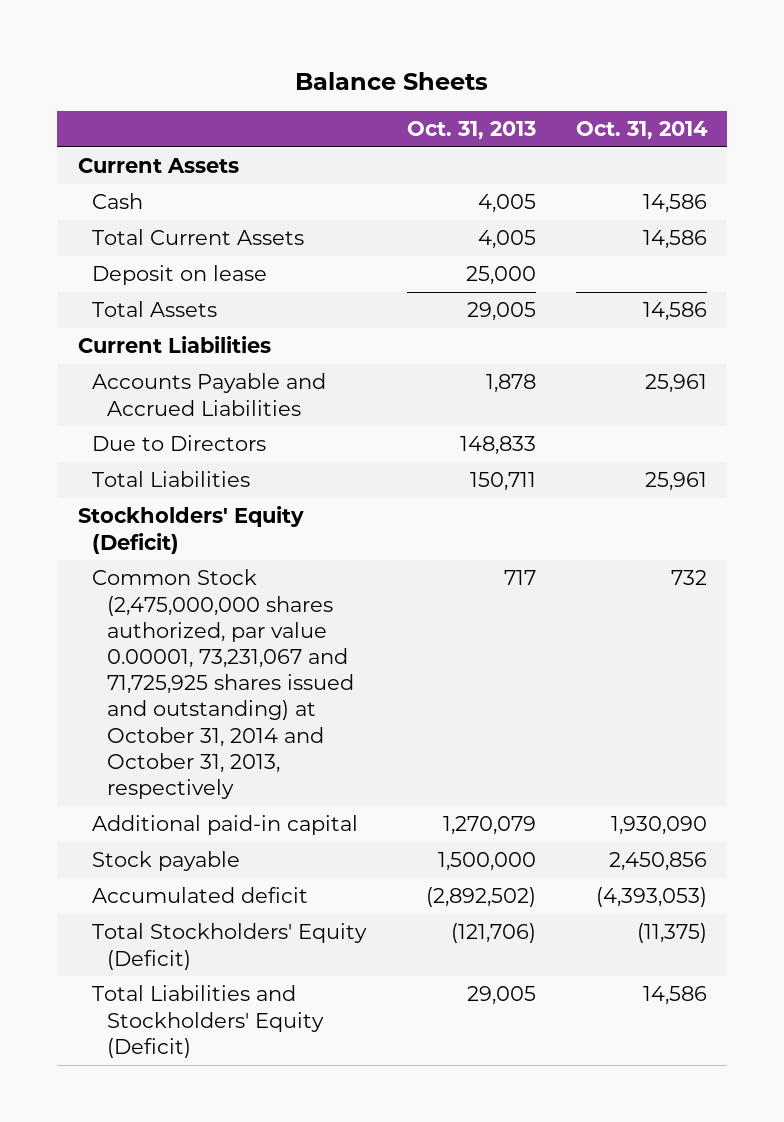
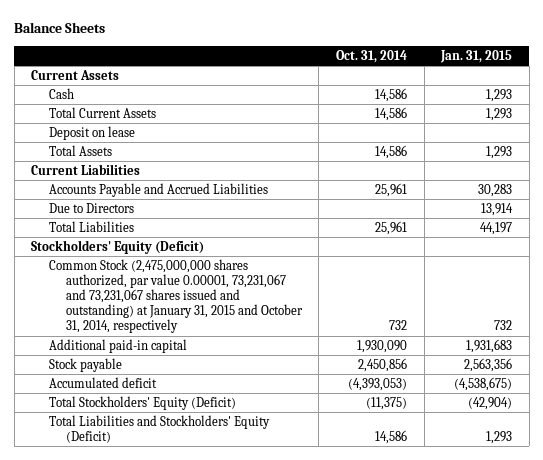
- | Oct. 31, 2013 | Oct. 31, 2014
+ | Oct. 31, 2014 | Jan. 31, 2015
- Common Stock (2,475,000,000 shares authorized, par value 0.00001, 73,231,067 and 71,725,925 shares issued and outstanding) at October 31, 2014 and October 31, 2013, respectively | 717 | 732
+ Common Stock (2,475,000,000 shares authorized, par value 0.00001, 73,231,067 and 73,231,067 shares issued and outstanding) at January 31, 2015 and October 31, 2014, respectively | 732 | 732

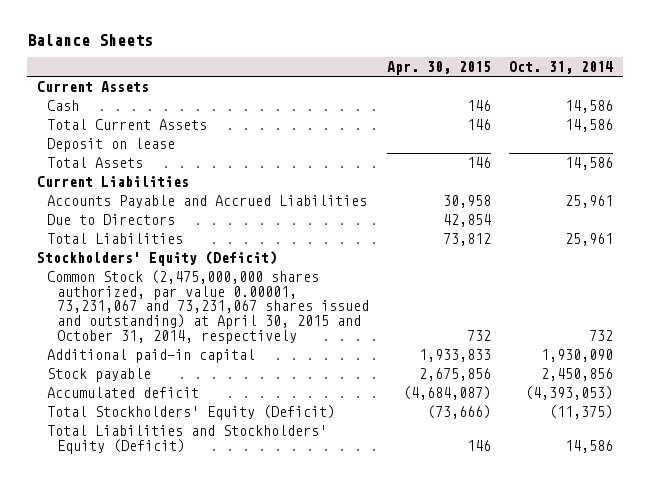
- | Oct. 31, 2014 | Jan. 31, 2015
+ | Apr. 30, 2015 | Oct. 31, 2014
- Common Stock (2,475,000,000 shares authorized, par value 0.00001, 73,231,067 and 73,231,067 shares issued and outstanding) at January 31, 2015 and October 31, 2014, respectively | 732 | 732
+ Common Stock (2,475,000,000 shares authorized, par value 0.00001, 73,231,067 and 73,231,067 shares issued and outstanding) at April 30, 2015 and October 31, 2014, respectively | 732 | 732

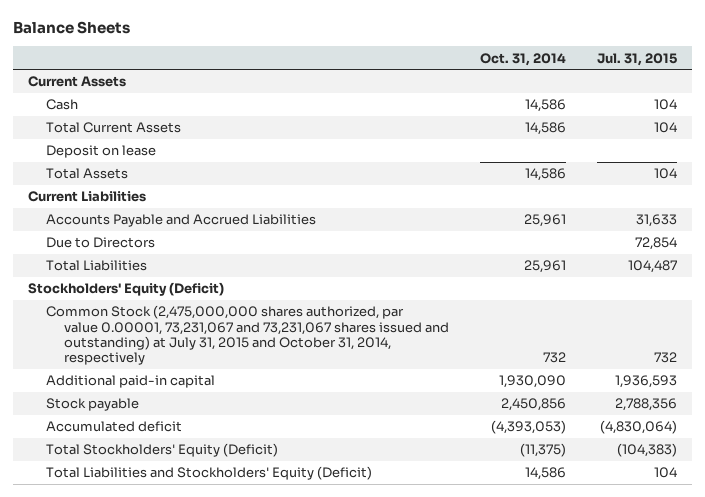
- | Apr. 30, 2015 | Oct. 31, 2014
+ | Oct. 31, 2014 | Jul. 31, 2015
- Common Stock (2,475,000,000 shares authorized, par value 0.00001, 73,231,067 and 73,231,067 shares issued and outstanding) at April 30, 2015 and October 31, 2014, respectively | 732 | 732
+ Common Stock (2,475,000,000 shares authorized, par value 0.00001, 73,231,067 and 73,231,067 shares issued and outstanding) at July 31, 2015 and October 31, 2014, respectively | 732 | 732

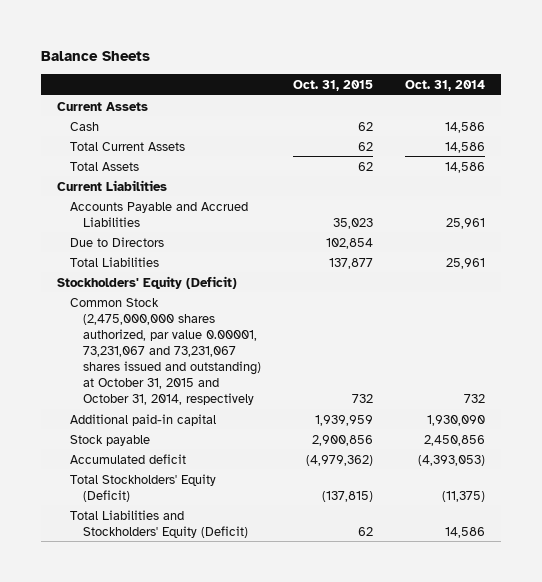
- | Oct. 31, 2014 | Jul. 31, 2015
+ | Oct. 31, 2015 | Oct. 31, 2014
- Deposit on lease
- Common Stock (2,475,000,000 shares authorized, par value 0.00001, 73,231,067 and 73,231,067 shares issued and outstanding) at July 31, 2015 and October 31, 2014, respectively | 732 | 732
+ Common Stock (2,475,000,000 shares authorized, par value 0.00001, 73,231,067 and 73,231,067 shares issued and outstanding) at October 31, 2015 and October 31, 2014, respectively | 732 | 732

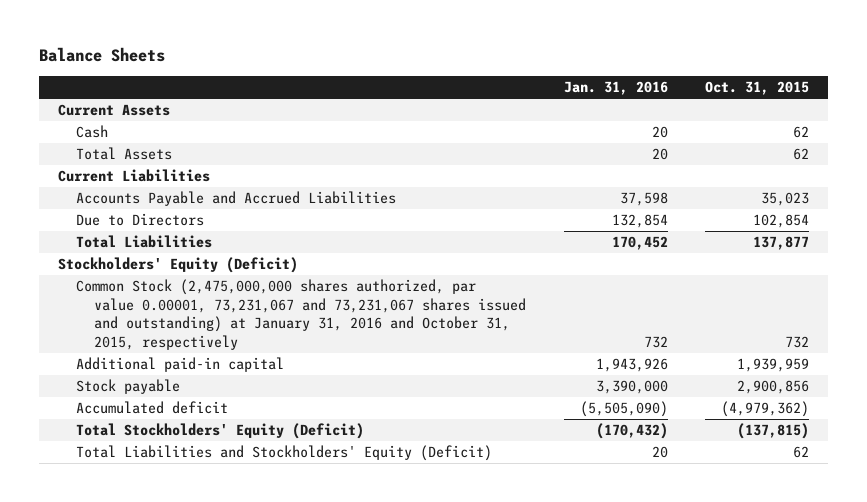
- | Oct. 31, 2015 | Oct. 31, 2014
+ | Jan. 31, 2016 | Oct. 31, 2015
- Total Current Assets | 62 | 14,586
- Common Stock (2,475,000,000 shares authorized, par value 0.00001, 73,231,067 and 73,231,067 shares issued and outstanding) at October 31, 2015 and October 31, 2014, respectively | 732 | 732
+ Common Stock (2,475,000,000 shares authorized, par value 0.00001, 73,231,067 and 73,231,067 shares issued and outstanding) at January 31, 2016 and October 31, 2015, respectively | 732 | 732

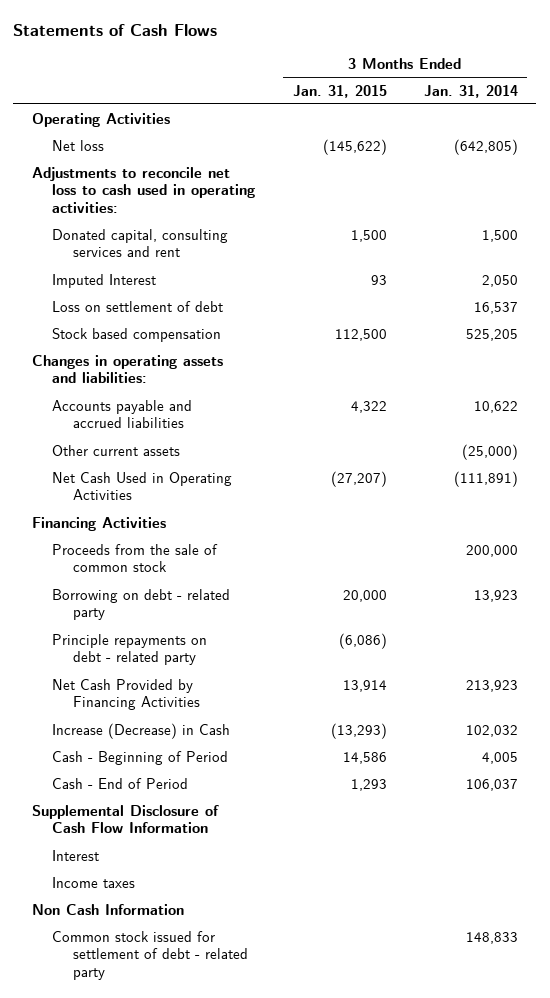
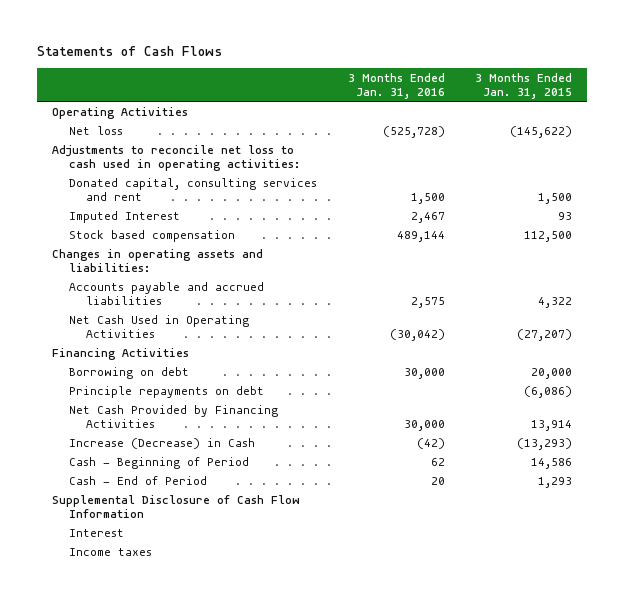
- | 3 Months Ended Jan. 31, 2015 | 3 Months Ended Jan. 31, 2014
+ | 3 Months Ended Jan. 31, 2016 | 3 Months Ended Jan. 31, 2015
- Loss on settlement of debt | | 16,537
- Other current assets | | (25,000)
- Proceeds from the sale of common stock | | 200,000
- Borrowing on debt - related party | 20,000 | 13,923
- Principle repayments on debt - related party | (6,086) |
+ Borrowing on debt | 30,000 | 20,000
+ Principle repayments on debt | | (6,086)
- Non Cash Information
- Common stock issued for settlement of debt - related party | | 148,833

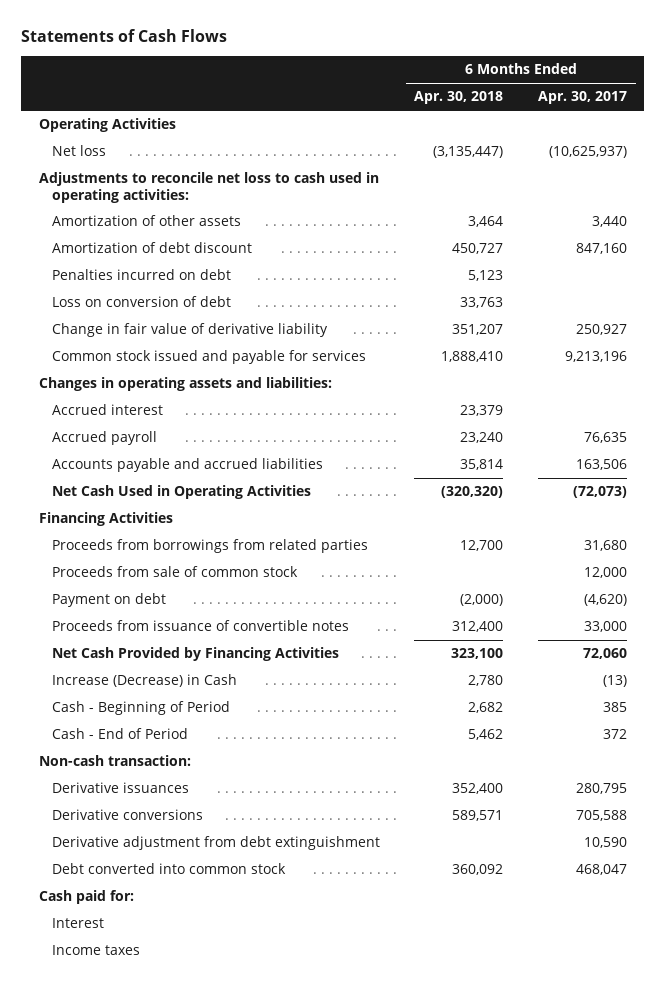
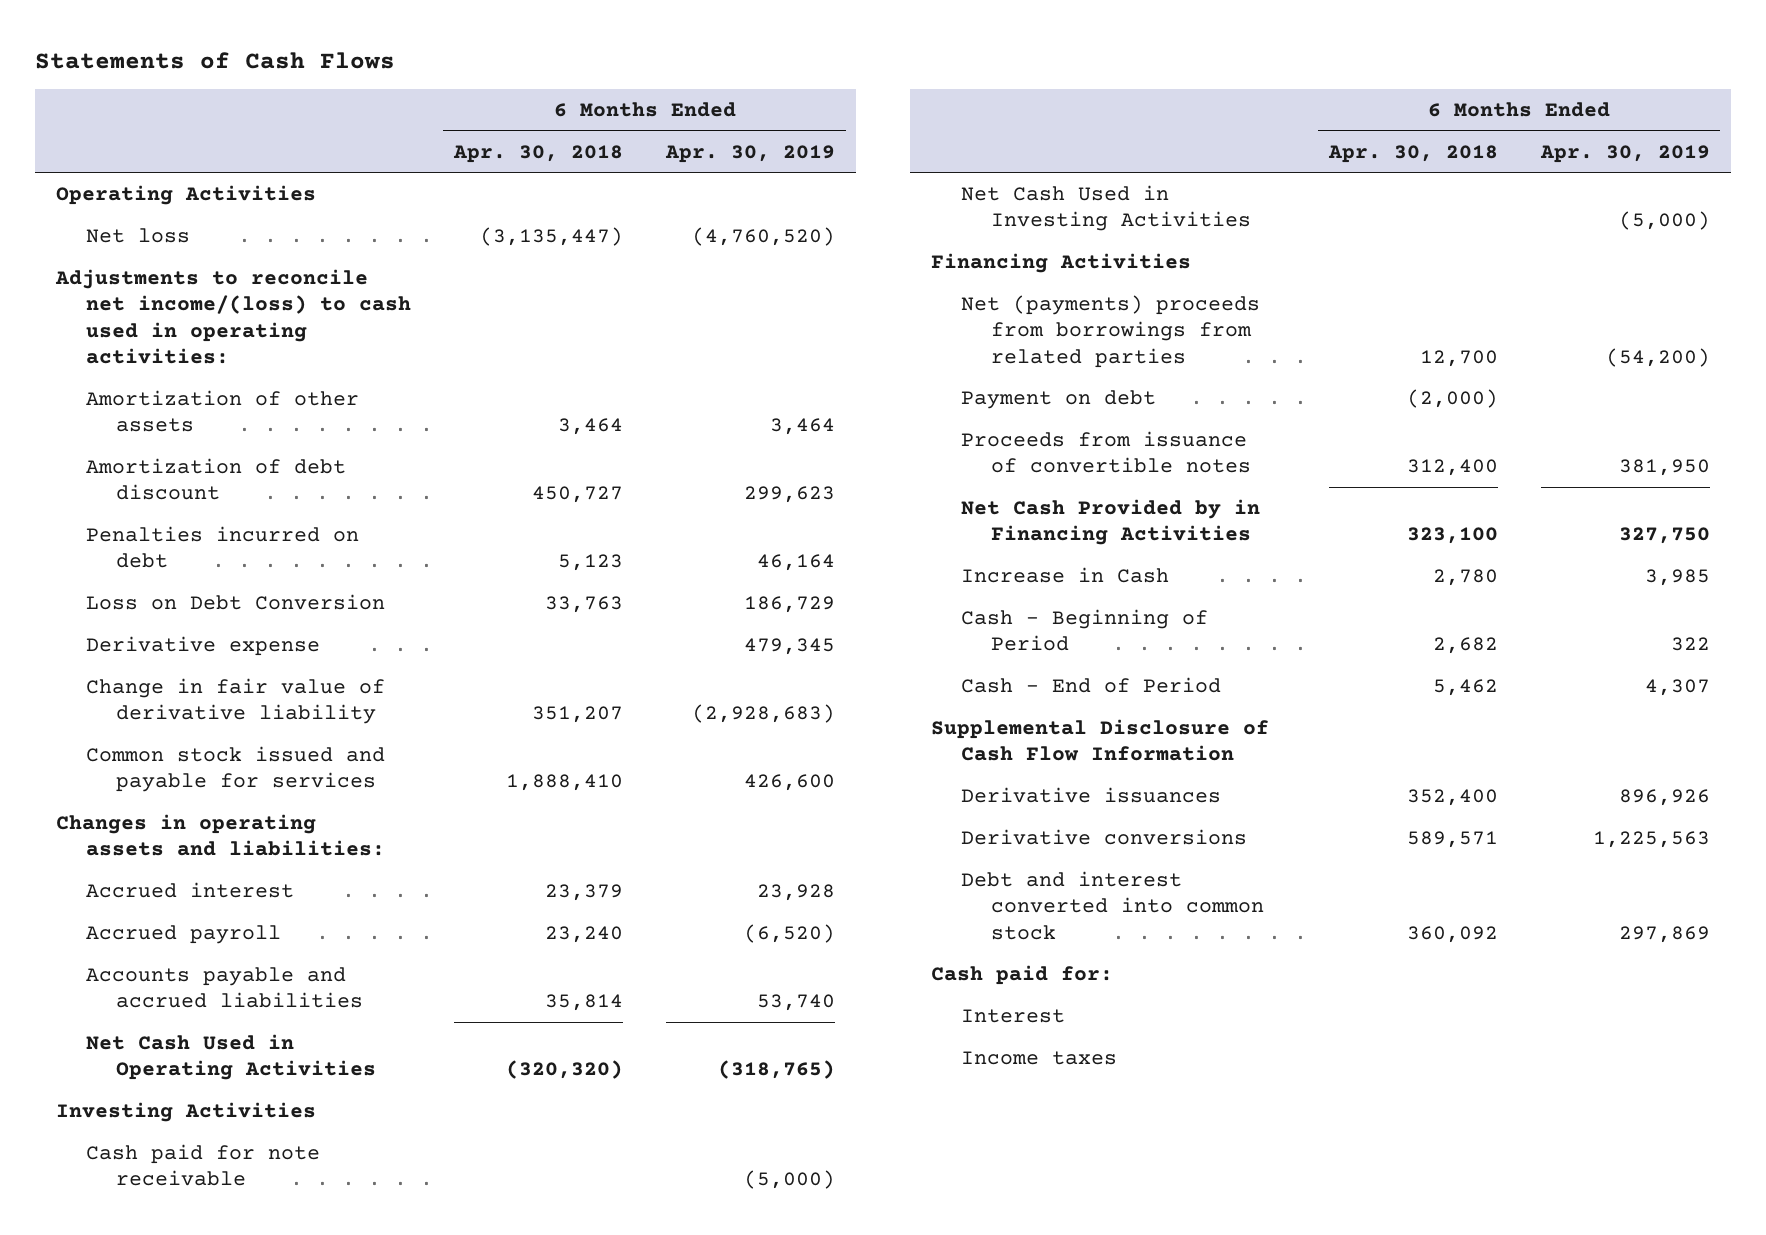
- | 6 Months Ended Apr. 30, 2018 | 6 Months Ended Apr. 30, 2017
+ | 6 Months Ended Apr. 30, 2018 | 6 Months Ended Apr. 30, 2019
- Adjustments to reconcile net loss to cash used in operating activities:
+ Adjustments to reconcile net income/(loss) to cash used in operating activities:
- Loss on conversion of debt | 33,763 |
+ Loss on Debt Conversion | 33,763 | 186,729
+ Derivative expense | | 479,345
+ Investing Activities
+ Cash paid for note receivable | | (5,000)
+ Net Cash Used in Investing Activities | | (5,000)
- Proceeds from borrowings from related parties | 12,700 | 31,680
- Proceeds from sale of common stock | | 12,000
+ Net (payments) proceeds from borrowings from related parties | 12,700 | (54,200)
- Net Cash Provided by Financing Activities | 323,100 | 72,060
- Increase (Decrease) in Cash | 2,780 | (13)
+ Net Cash Provided by in Financing Activities | 323,100 | 327,750
+ Increase in Cash | 2,780 | 3,985
- Non-cash transaction:
+ Supplemental Disclosure of Cash Flow Information
- Derivative adjustment from debt extinguishment | | 10,590
- Debt converted into common stock | 360,092 | 468,047
+ Debt and interest converted into common stock | 360,092 | 297,869

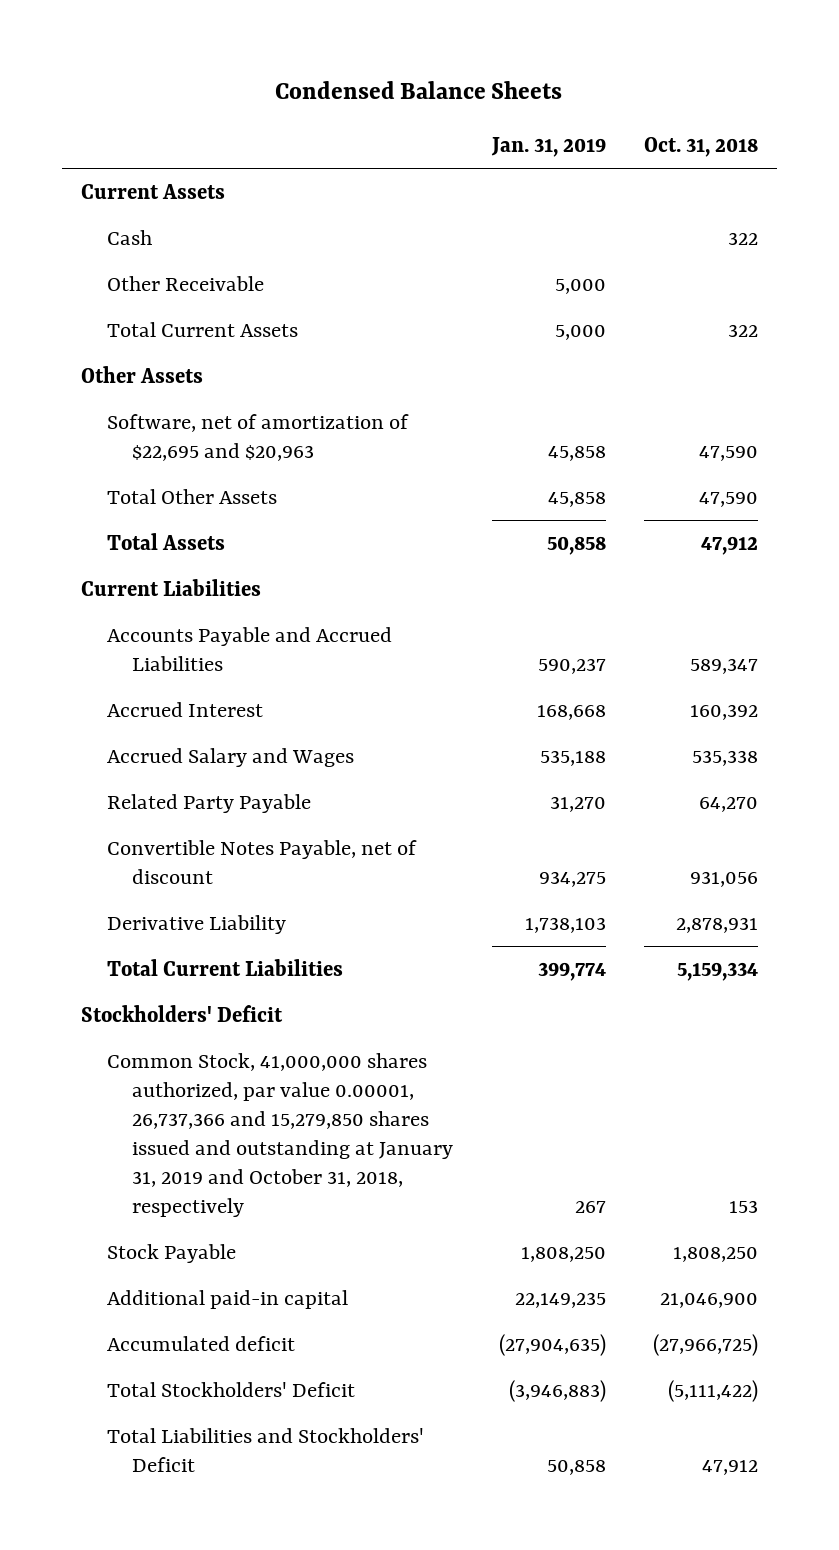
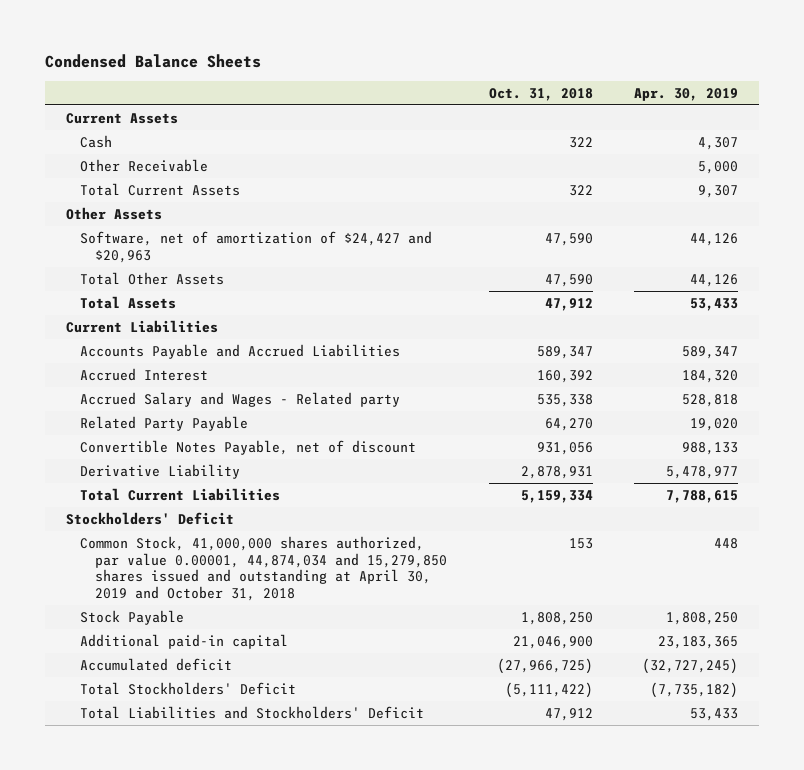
- | Jan. 31, 2019 | Oct. 31, 2018
+ | Oct. 31, 2018 | Apr. 30, 2019
- Software, net of amortization of $22,695 and $20,963 | 45,858 | 47,590
+ Software, net of amortization of $24,427 and $20,963 | 47,590 | 44,126
- Accrued Salary and Wages | 535,188 | 535,338
+ Accrued Salary and Wages - Related party | 535,338 | 528,818
- Common Stock, 41,000,000 shares authorized, par value 0.00001, 26,737,366 and 15,279,850 shares issued and outstanding at January 31, 2019 and October 31, 2018, respectively | 267 | 153
+ Common Stock, 41,000,000 shares authorized, par value 0.00001, 44,874,034 and 15,279,850 shares issued and outstanding at April 30, 2019 and October 31, 2018 | 153 | 448

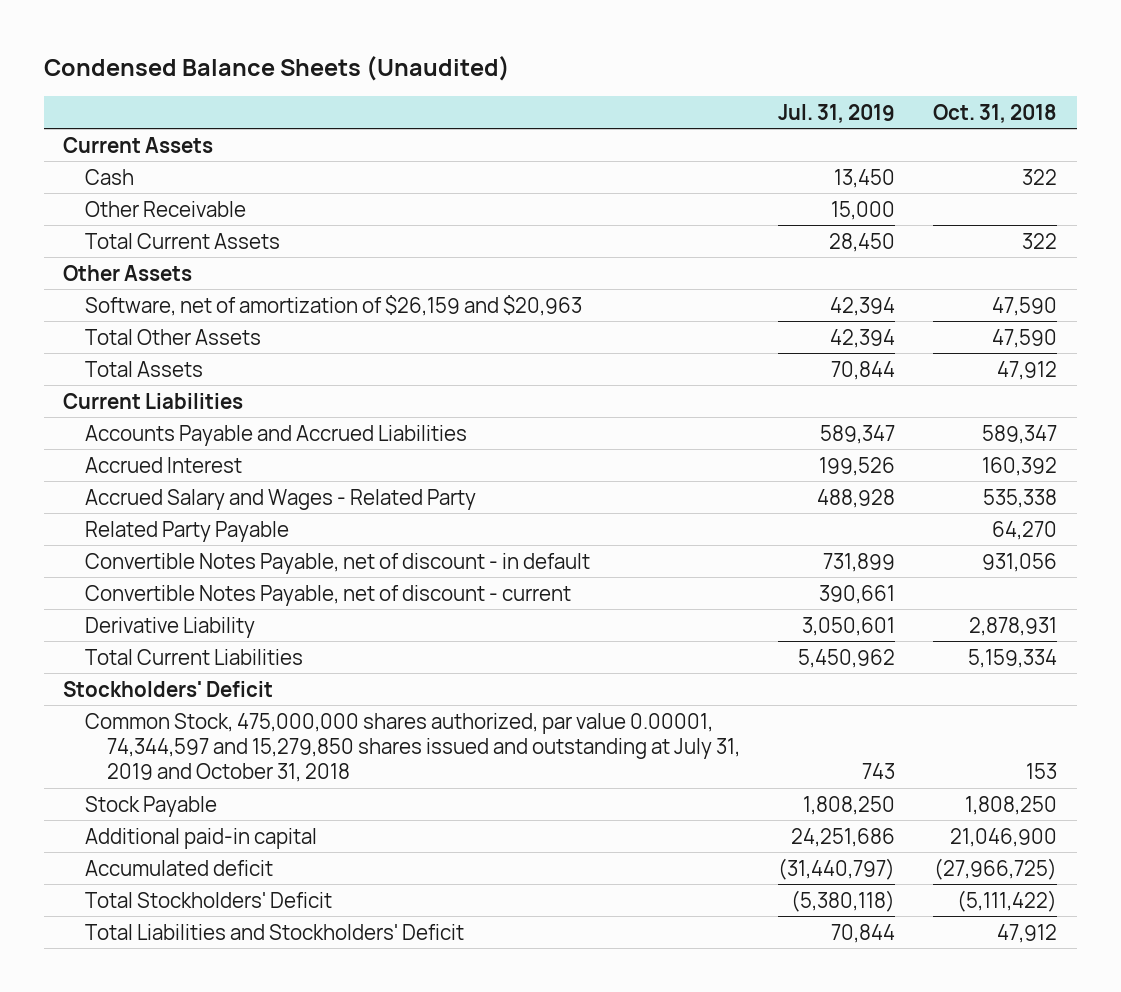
- Condensed Balance Sheets
+ Condensed Balance Sheets (Unaudited)
- | Oct. 31, 2018 | Apr. 30, 2019
+ | Jul. 31, 2019 | Oct. 31, 2018
- Software, net of amortization of $24,427 and $20,963 | 47,590 | 44,126
+ Software, net of amortization of $26,159 and $20,963 | 42,394 | 47,590
- Accrued Salary and Wages - Related party | 535,338 | 528,818
+ Accrued Salary and Wages - Related Party | 488,928 | 535,338
- Convertible Notes Payable, net of discount | 931,056 | 988,133
+ Convertible Notes Payable, net of discount - in default | 731,899 | 931,056
+ Convertible Notes Payable, net of discount - current | 390,661 |
- Common Stock, 41,000,000 shares authorized, par value 0.00001, 44,874,034 and 15,279,850 shares issued and outstanding at April 30, 2019 and October 31, 2018 | 153 | 448
+ Common Stock, 475,000,000 shares authorized, par value 0.00001, 74,344,597 and 15,279,850 shares issued and outstanding at July 31, 2019 and October 31, 2018 | 743 | 153

